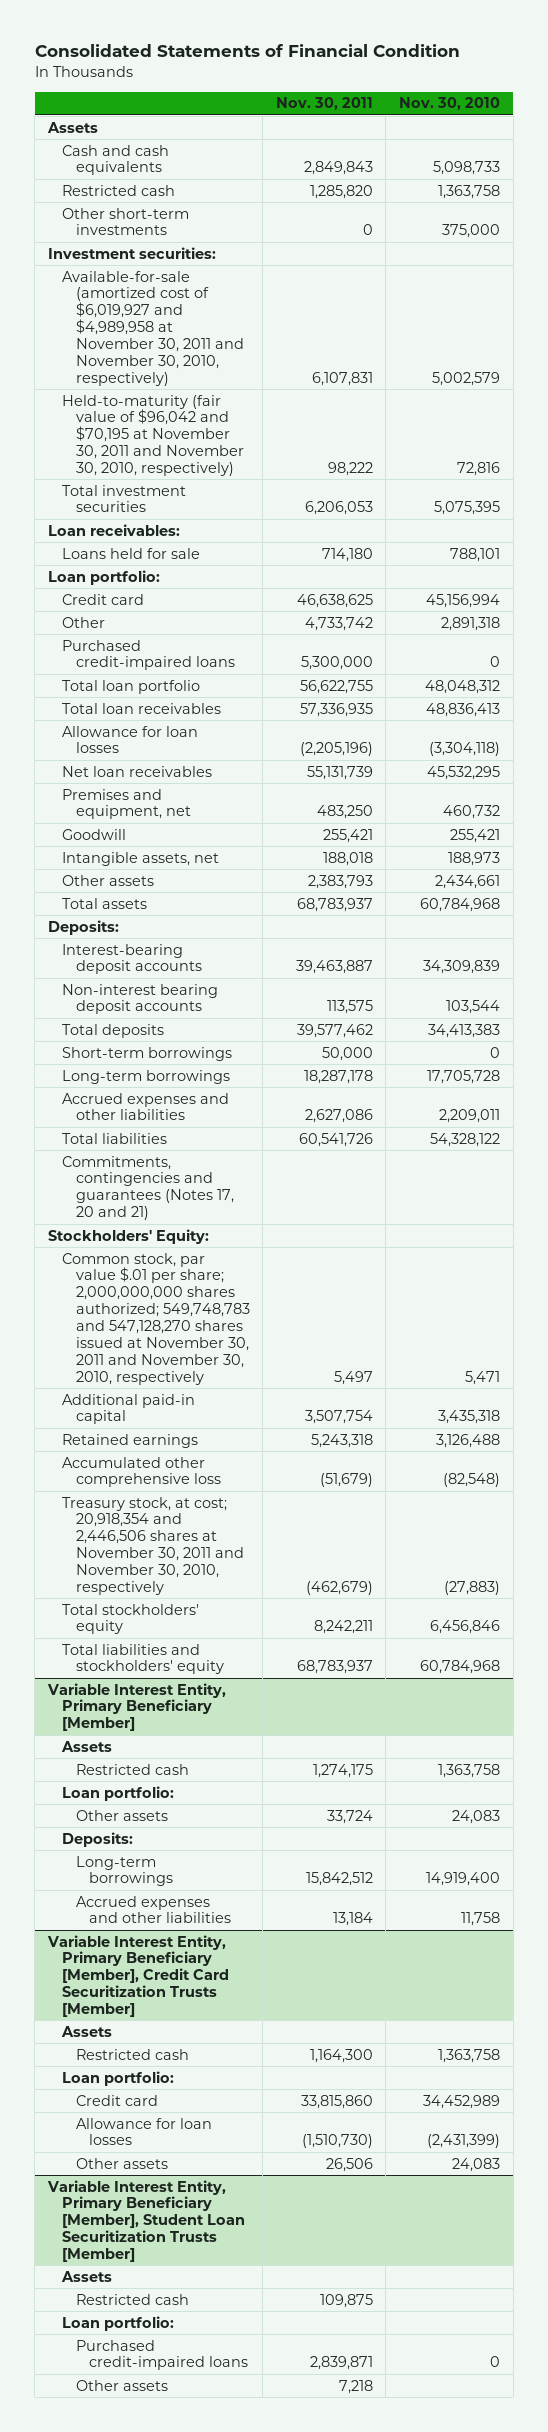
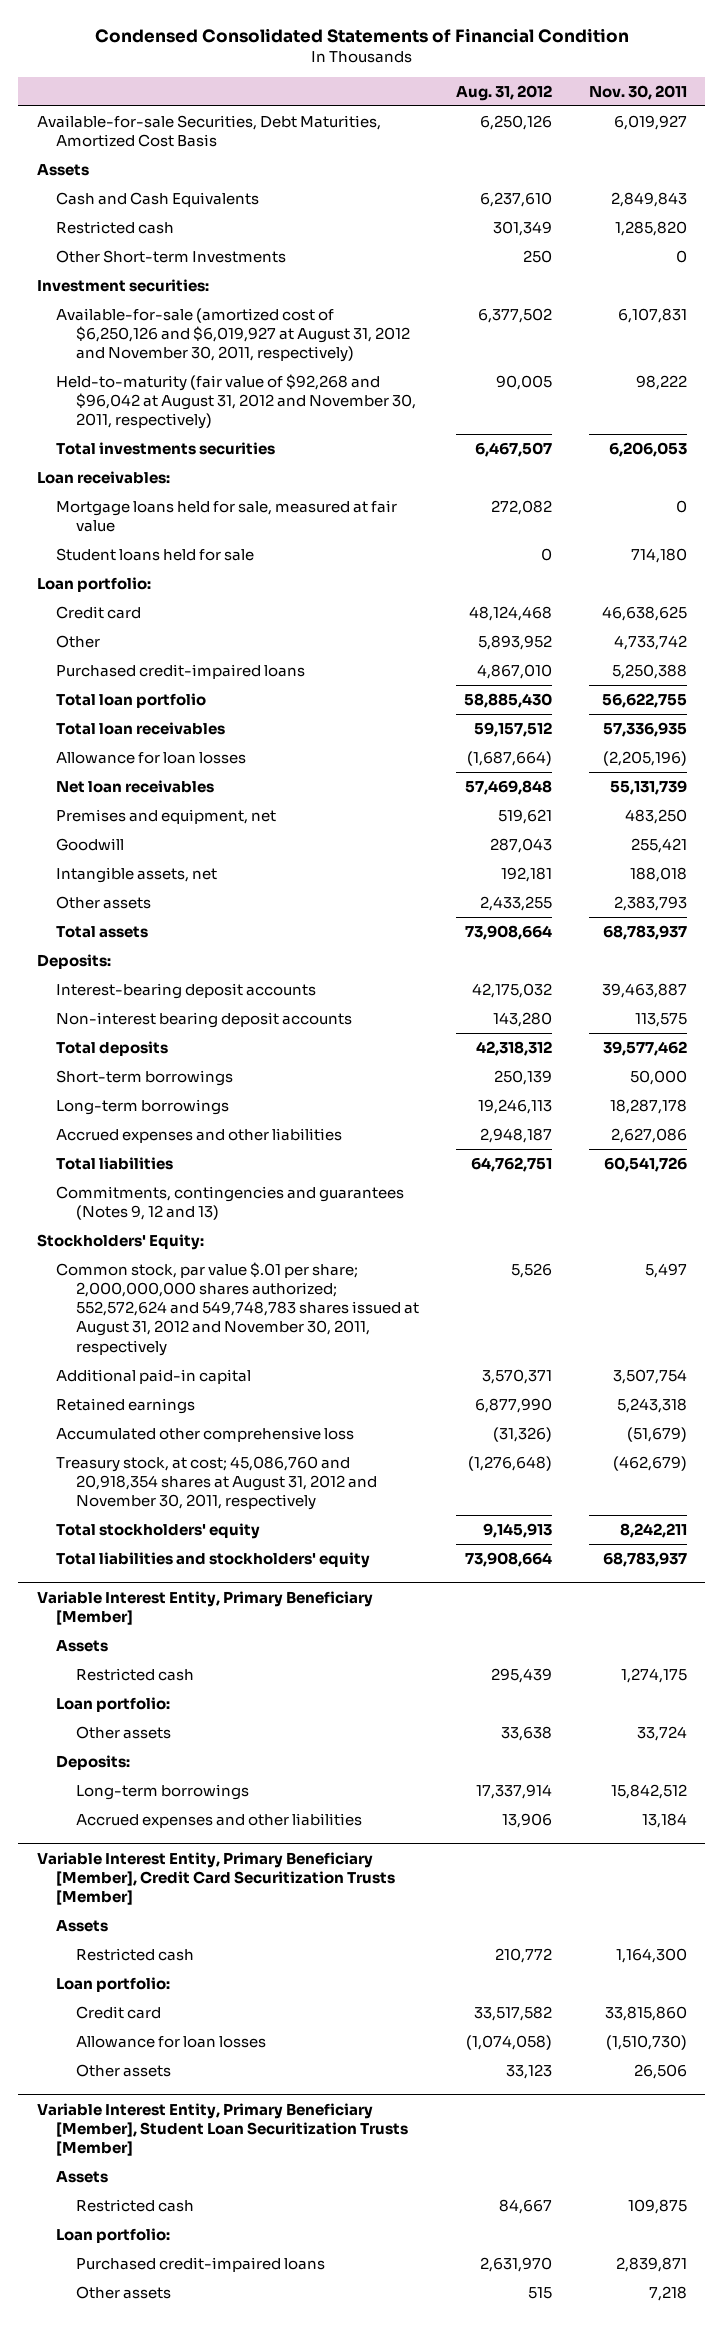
- Consolidated Statements of Financial Condition
+ Condensed Consolidated Statements of Financial Condition
- | Nov. 30, 2011 | Nov. 30, 2010
+ | Aug. 31, 2012 | Nov. 30, 2011
+ Available-for-sale Securities, Debt Maturities, Amortized Cost Basis | 6,250,126 | 6,019,927
- Cash and cash equivalents | 2,849,843 | 5,098,733
+ Cash and Cash Equivalents | 6,237,610 | 2,849,843
- Other short-term investments | 0 | 375,000
+ Other Short-term Investments | 250 | 0
- Available-for-sale (amortized cost of $6,019,927 and $4,989,958 at November 30, 2011 and November 30, 2010, respectively) | 6,107,831 | 5,002,579
- Held-to-maturity (fair value of $96,042 and $70,195 at November 30, 2011 and November 30, 2010, respectively) | 98,222 | 72,816
- Total investment securities | 6,206,053 | 5,075,395
+ Available-for-sale (amortized cost of $6,250,126 and $6,019,927 at August 31, 2012 and November 30, 2011, respectively) | 6,377,502 | 6,107,831
+ Held-to-maturity (fair value of $92,268 and $96,042 at August 31, 2012 and November 30, 2011, respectively) | 90,005 | 98,222
+ Total investments securities | 6,467,507 | 6,206,053
- Loans held for sale | 714,180 | 788,101
+ Mortgage loans held for sale, measured at fair value | 272,082 | 0
+ Student loans held for sale | 0 | 714,180
- Purchased credit-impaired loans | 5,300,000 | 0
+ Purchased credit-impaired loans | 4,867,010 | 5,250,388
- Commitments, contingencies and guarantees (Notes 17, 20 and 21)
+ Commitments, contingencies and guarantees (Notes 9, 12 and 13)
- Common stock, par value $.01 per share; 2,000,000,000 shares authorized; 549,748,783 and 547,128,270 shares issued at November 30, 2011 and November 30, 2010, respectively | 5,497 | 5,471
+ Common stock, par value $.01 per share; 2,000,000,000 shares authorized; 552,572,624 and 549,748,783 shares issued at August 31, 2012 and November 30, 2011, respectively | 5,526 | 5,497
- Treasury stock, at cost; 20,918,354 and 2,446,506 shares at November 30, 2011 and November 30, 2010, respectively | (462,679) | (27,883)
+ Treasury stock, at cost; 45,086,760 and 20,918,354 shares at August 31, 2012 and November 30, 2011, respectively | (1,276,648) | (462,679)

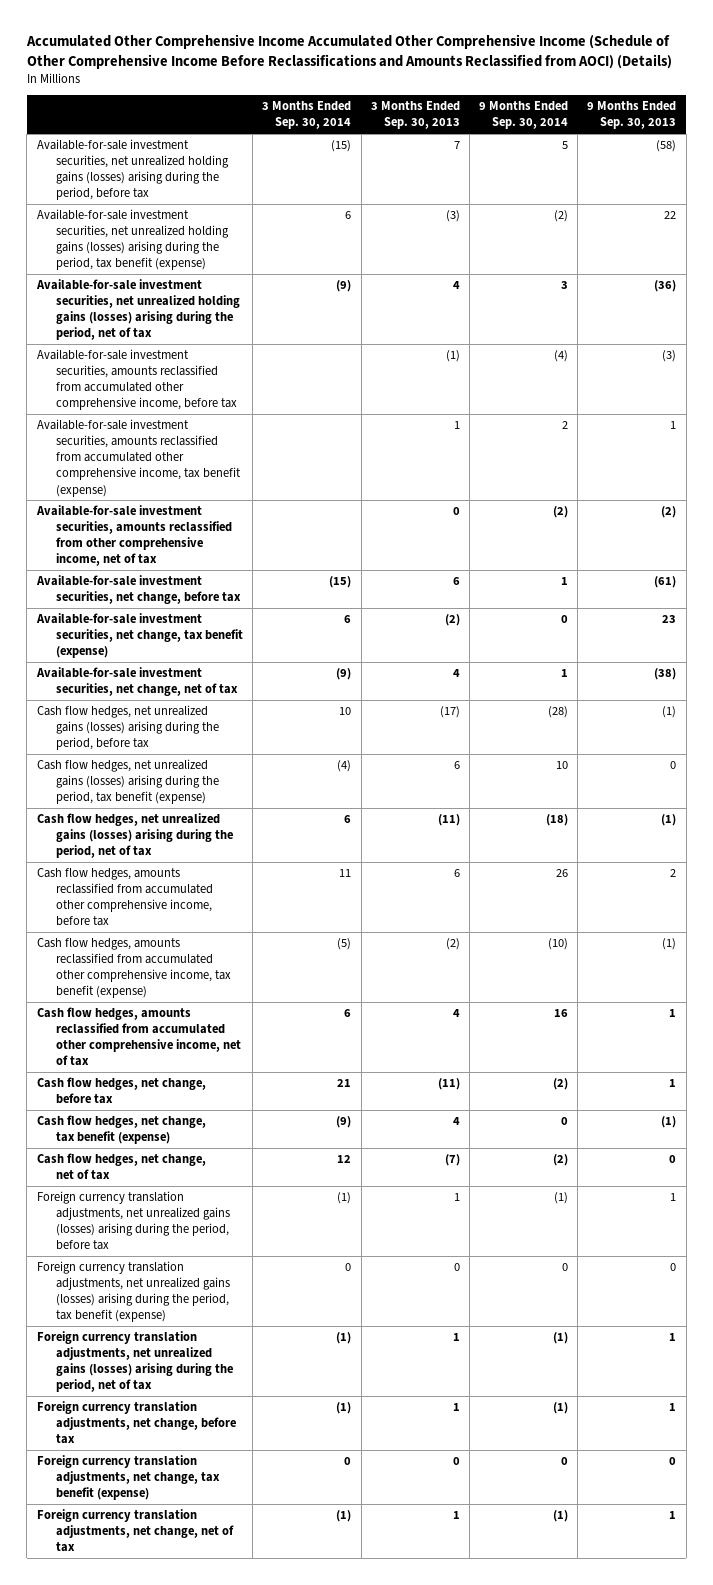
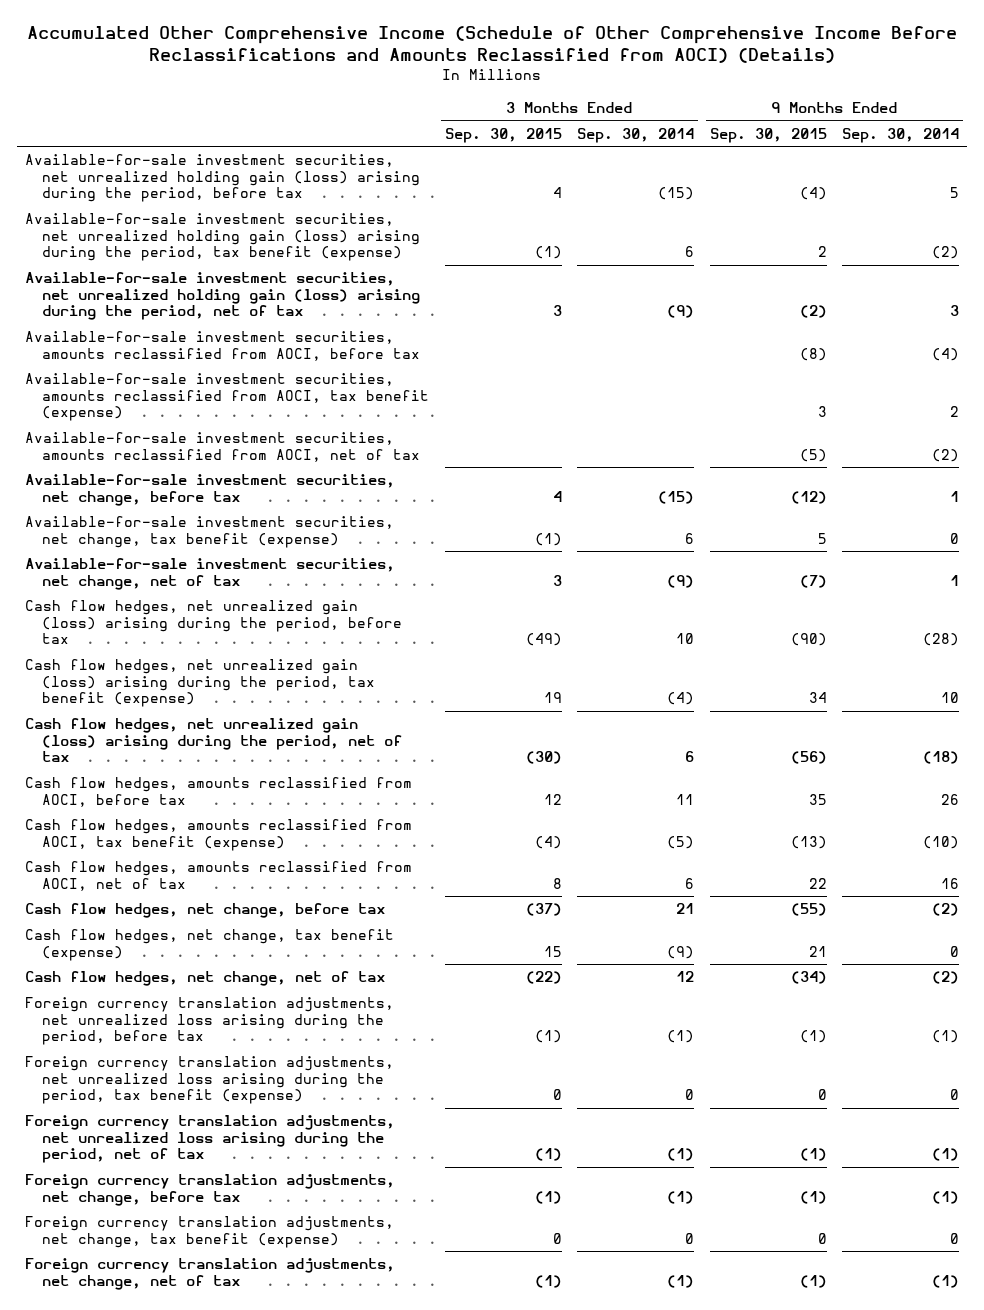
- Accumulated Other Comprehensive Income Accumulated Other Comprehensive Income (Schedule of Other Comprehensive Income Before Reclassifications and Amounts Reclassified from AOCI) (Details)
+ Accumulated Other Comprehensive Income (Schedule of Other Comprehensive Income Before Reclassifications and Amounts Reclassified from AOCI) (Details)
- | 3 Months Ended Sep. 30, 2014 | 3 Months Ended Sep. 30, 2013 | 9 Months Ended Sep. 30, 2014 | 9 Months Ended Sep. 30, 2013
+ | 3 Months Ended Sep. 30, 2015 | 3 Months Ended Sep. 30, 2014 | 9 Months Ended Sep. 30, 2015 | 9 Months Ended Sep. 30, 2014
- Available-for-sale investment securities, net unrealized holding gains (losses) arising during the period, before tax | (15) | 7 | 5 | (58)
- Available-for-sale investment securities, net unrealized holding gains (losses) arising during the period, tax benefit (expense) | 6 | (3) | (2) | 22
- Available-for-sale investment securities, net unrealized holding gains (losses) arising during the period, net of tax | (9) | 4 | 3 | (36)
- Available-for-sale investment securities, amounts reclassified from accumulated other comprehensive income, before tax | | (1) | (4) | (3)
- Available-for-sale investment securities, amounts reclassified from accumulated other comprehensive income, tax benefit (expense) | | 1 | 2 | 1
- Available-for-sale investment securities, amounts reclassified from other comprehensive income, net of tax | | 0 | (2) | (2)
+ Available-for-sale investment securities, net unrealized holding gain (loss) arising during the period, before tax | 4 | (15) | (4) | 5
+ Available-for-sale investment securities, net unrealized holding gain (loss) arising during the period, tax benefit (expense) | (1) | 6 | 2 | (2)
+ Available-for-sale investment securities, net unrealized holding gain (loss) arising during the period, net of tax | 3 | (9) | (2) | 3
+ Available-for-sale investment securities, amounts reclassified from AOCI, before tax | | | (8) | (4)
+ Available-for-sale investment securities, amounts reclassified from AOCI, tax benefit (expense) | | | 3 | 2
+ Available-for-sale investment securities, amounts reclassified from AOCI, net of tax | | | (5) | (2)
- Cash flow hedges, net unrealized gains (losses) arising during the period, before tax | 10 | (17) | (28) | (1)
- Cash flow hedges, net unrealized gains (losses) arising during the period, tax benefit (expense) | (4) | 6 | 10 | 0
- Cash flow hedges, net unrealized gains (losses) arising during the period, net of tax | 6 | (11) | (18) | (1)
- Cash flow hedges, amounts reclassified from accumulated other comprehensive income, before tax | 11 | 6 | 26 | 2
- Cash flow hedges, amounts reclassified from accumulated other comprehensive income, tax benefit (expense) | (5) | (2) | (10) | (1)
- Cash flow hedges, amounts reclassified from accumulated other comprehensive income, net of tax | 6 | 4 | 16 | 1
+ Cash flow hedges, net unrealized gain (loss) arising during the period, before tax | (49) | 10 | (90) | (28)
+ Cash flow hedges, net unrealized gain (loss) arising during the period, tax benefit (expense) | 19 | (4) | 34 | 10
+ Cash flow hedges, net unrealized gain (loss) arising during the period, net of tax | (30) | 6 | (56) | (18)
+ Cash flow hedges, amounts reclassified from AOCI, before tax | 12 | 11 | 35 | 26
+ Cash flow hedges, amounts reclassified from AOCI, tax benefit (expense) | (4) | (5) | (13) | (10)
+ Cash flow hedges, amounts reclassified from AOCI, net of tax | 8 | 6 | 22 | 16
- Foreign currency translation adjustments, net unrealized gains (losses) arising during the period, before tax | (1) | 1 | (1) | 1
- Foreign currency translation adjustments, net unrealized gains (losses) arising during the period, tax benefit (expense) | 0 | 0 | 0 | 0
- Foreign currency translation adjustments, net unrealized gains (losses) arising during the period, net of tax | (1) | 1 | (1) | 1
+ Foreign currency translation adjustments, net unrealized loss arising during the period, before tax | (1) | (1) | (1) | (1)
+ Foreign currency translation adjustments, net unrealized loss arising during the period, tax benefit (expense) | 0 | 0 | 0 | 0
+ Foreign currency translation adjustments, net unrealized loss arising during the period, net of tax | (1) | (1) | (1) | (1)

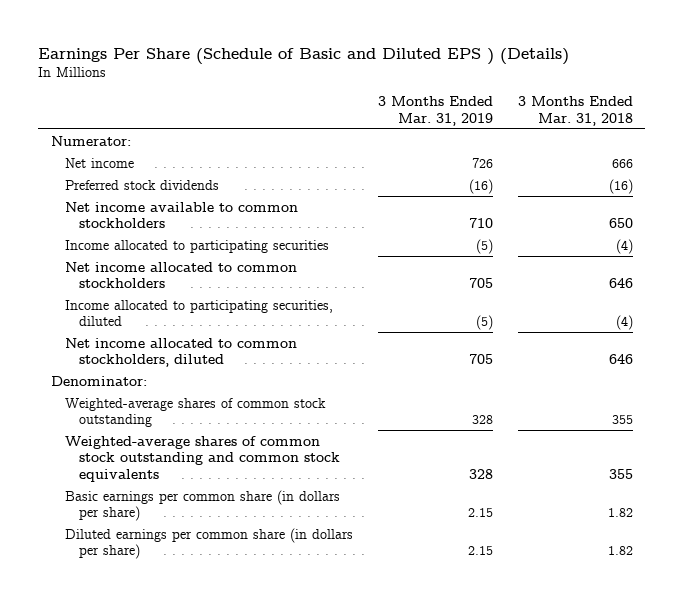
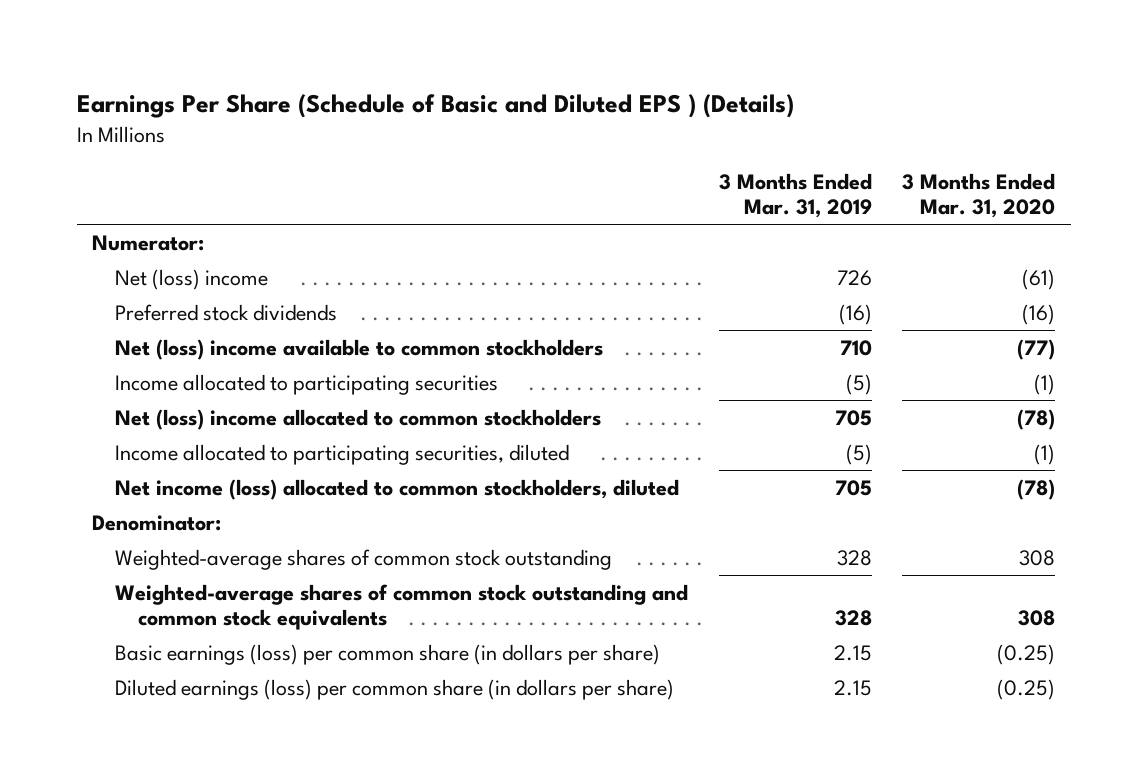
- | 3 Months Ended Mar. 31, 2019 | 3 Months Ended Mar. 31, 2018
+ | 3 Months Ended Mar. 31, 2019 | 3 Months Ended Mar. 31, 2020
- Net income | 726 | 666
+ Net (loss) income | 726 | (61)
- Net income available to common stockholders | 710 | 650
+ Net (loss) income available to common stockholders | 710 | (77)
- Net income allocated to common stockholders | 705 | 646
+ Net (loss) income allocated to common stockholders | 705 | (78)
- Net income allocated to common stockholders, diluted | 705 | 646
+ Net income (loss) allocated to common stockholders, diluted | 705 | (78)
- Basic earnings per common share (in dollars per share) | 2.15 | 1.82
- Diluted earnings per common share (in dollars per share) | 2.15 | 1.82
+ Basic earnings (loss) per common share (in dollars per share) | 2.15 | (0.25)
+ Diluted earnings (loss) per common share (in dollars per share) | 2.15 | (0.25)

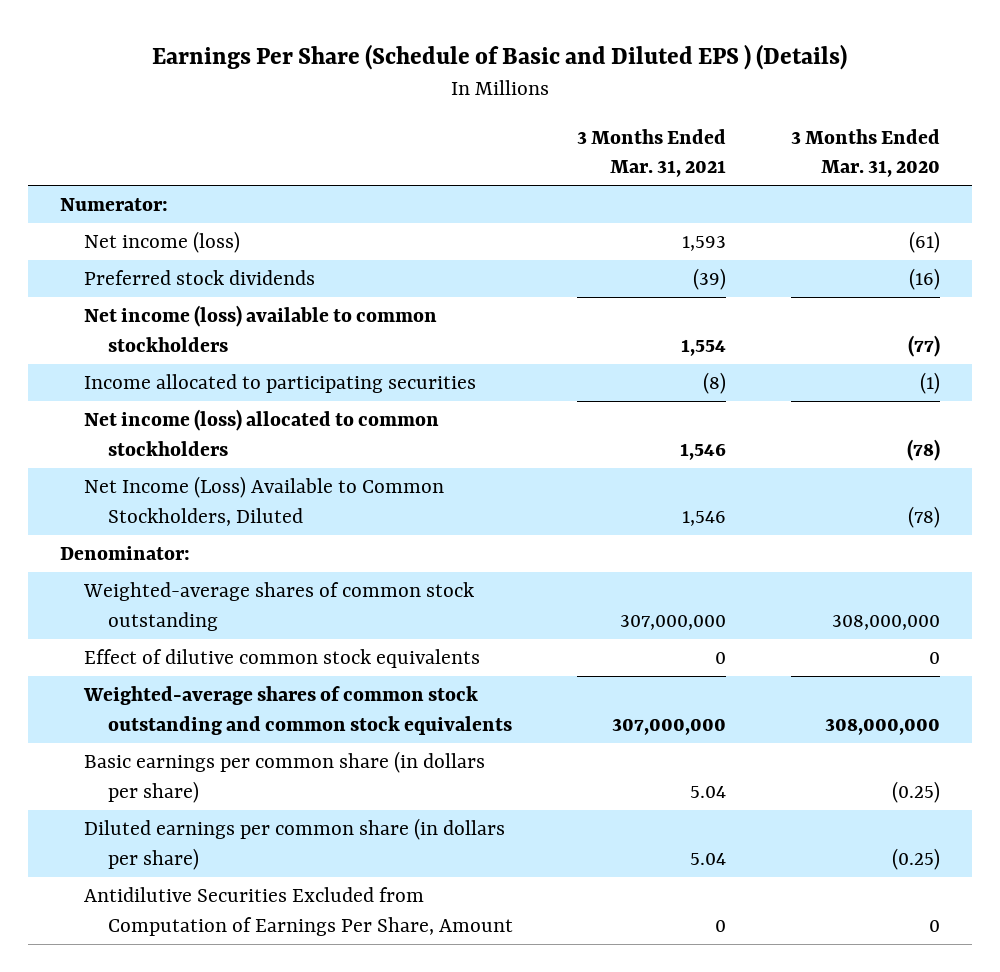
- | 3 Months Ended Mar. 31, 2019 | 3 Months Ended Mar. 31, 2020
+ | 3 Months Ended Mar. 31, 2021 | 3 Months Ended Mar. 31, 2020
- Net (loss) income | 726 | (61)
+ Net income (loss) | 1,593 | (61)
- Net (loss) income available to common stockholders | 710 | (77)
+ Net income (loss) available to common stockholders | 1,554 | (77)
- Net (loss) income allocated to common stockholders | 705 | (78)
- Income allocated to participating securities, diluted | (5) | (1)
- Net income (loss) allocated to common stockholders, diluted | 705 | (78)
+ Net income (loss) allocated to common stockholders | 1,546 | (78)
+ Net Income (Loss) Available to Common Stockholders, Diluted | 1,546 | (78)
- Weighted-average shares of common stock outstanding | 328 | 308
- Weighted-average shares of common stock outstanding and common stock equivalents | 328 | 308
- Basic earnings (loss) per common share (in dollars per share) | 2.15 | (0.25)
- Diluted earnings (loss) per common share (in dollars per share) | 2.15 | (0.25)
+ Weighted-average shares of common stock outstanding | 307,000,000 | 308,000,000
+ Effect of dilutive common stock equivalents | 0 | 0
+ Weighted-average shares of common stock outstanding and common stock equivalents | 307,000,000 | 308,000,000
+ Basic earnings per common share (in dollars per share) | 5.04 | (0.25)
+ Diluted earnings per common share (in dollars per share) | 5.04 | (0.25)
+ Antidilutive Securities Excluded from Computation of Earnings Per Share, Amount | 0 | 0

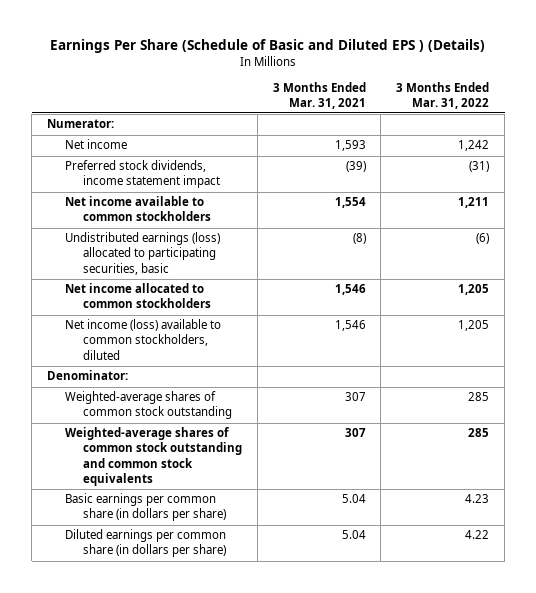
- | 3 Months Ended Mar. 31, 2021 | 3 Months Ended Mar. 31, 2020
+ | 3 Months Ended Mar. 31, 2021 | 3 Months Ended Mar. 31, 2022
- Net income (loss) | 1,593 | (61)
- Preferred stock dividends | (39) | (16)
- Net income (loss) available to common stockholders | 1,554 | (77)
- Income allocated to participating securities | (8) | (1)
- Net income (loss) allocated to common stockholders | 1,546 | (78)
- Net Income (Loss) Available to Common Stockholders, Diluted | 1,546 | (78)
+ Net income | 1,593 | 1,242
+ Preferred stock dividends, income statement impact | (39) | (31)
+ Net income available to common stockholders | 1,554 | 1,211
+ Undistributed earnings (loss) allocated to participating securities, basic | (8) | (6)
+ Net income allocated to common stockholders | 1,546 | 1,205
+ Net income (loss) available to common stockholders, diluted | 1,546 | 1,205
- Weighted-average shares of common stock outstanding | 307,000,000 | 308,000,000
- Effect of dilutive common stock equivalents | 0 | 0
- Weighted-average shares of common stock outstanding and common stock equivalents | 307,000,000 | 308,000,000
+ Weighted-average shares of common stock outstanding | 307 | 285
+ Weighted-average shares of common stock outstanding and common stock equivalents | 307 | 285
- Antidilutive Securities Excluded from Computation of Earnings Per Share, Amount | 0 | 0

